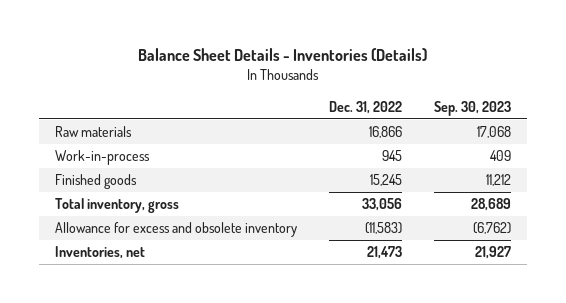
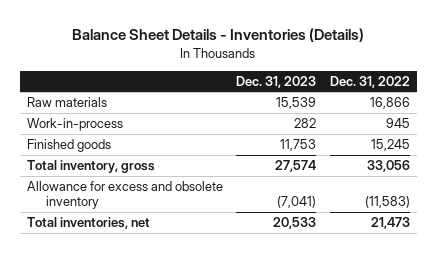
- | Dec. 31, 2022 | Sep. 30, 2023
+ | Dec. 31, 2023 | Dec. 31, 2022
- Inventories, net | 21,473 | 21,927
+ Total inventories, net | 20,533 | 21,473

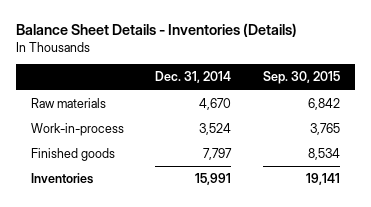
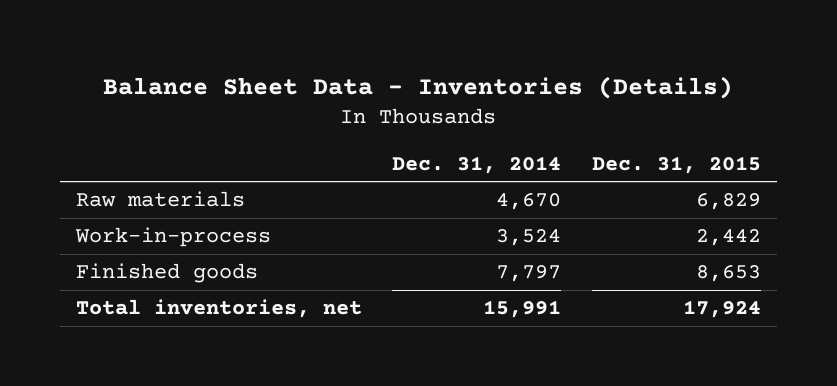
- Balance Sheet Details - Inventories (Details)
+ Balance Sheet Data - Inventories (Details)
- | Dec. 31, 2014 | Sep. 30, 2015
+ | Dec. 31, 2014 | Dec. 31, 2015
- Inventories | 15,991 | 19,141
+ Total inventories, net | 15,991 | 17,924

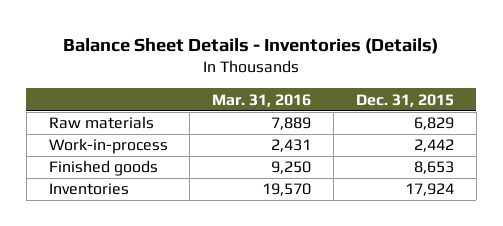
- Balance Sheet Data - Inventories (Details)
+ Balance Sheet Details - Inventories (Details)
- | Dec. 31, 2014 | Dec. 31, 2015
+ | Mar. 31, 2016 | Dec. 31, 2015
- Total inventories, net | 15,991 | 17,924
+ Inventories | 19,570 | 17,924

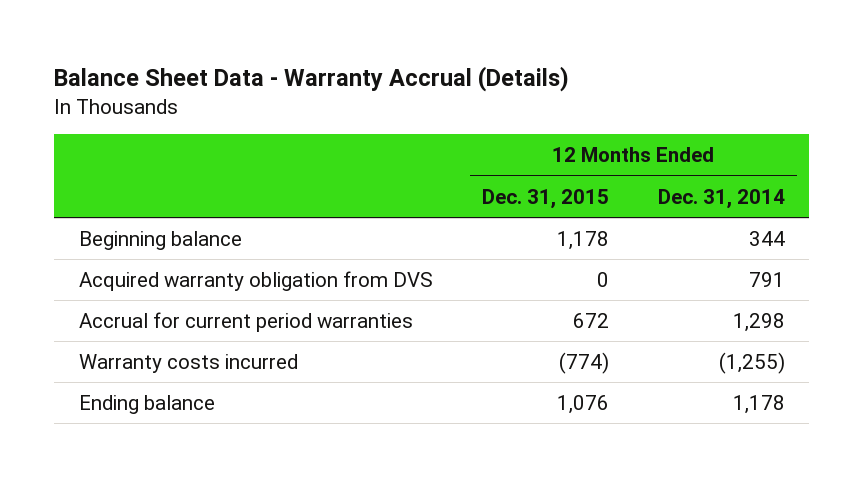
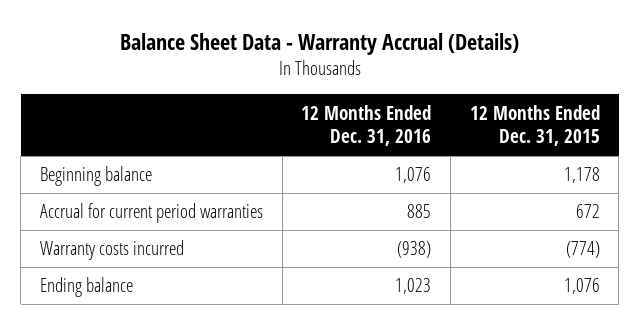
- | 12 Months Ended Dec. 31, 2015 | 12 Months Ended Dec. 31, 2014
+ | 12 Months Ended Dec. 31, 2016 | 12 Months Ended Dec. 31, 2015
- Acquired warranty obligation from DVS | 0 | 791

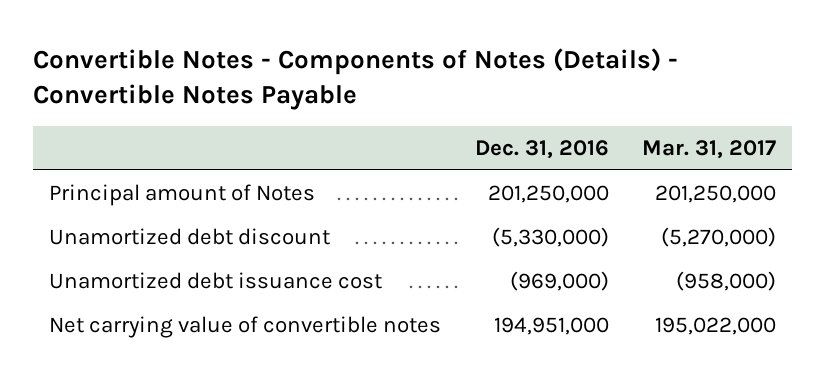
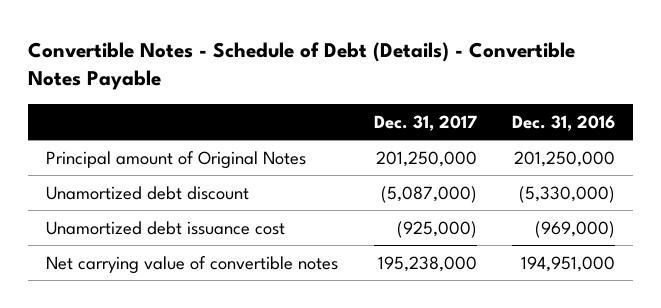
- Convertible Notes - Components of Notes (Details) - Convertible Notes Payable
+ Convertible Notes - Schedule of Debt (Details) - Convertible Notes Payable
- | Dec. 31, 2016 | Mar. 31, 2017
+ | Dec. 31, 2017 | Dec. 31, 2016
- Principal amount of Notes | 201,250,000 | 201,250,000
+ Principal amount of Original Notes | 201,250,000 | 201,250,000

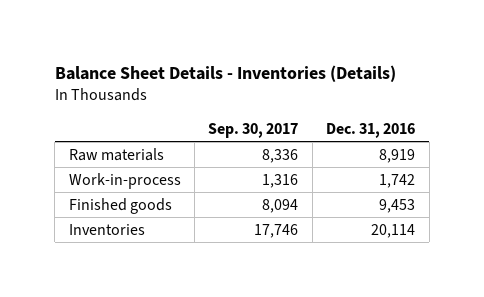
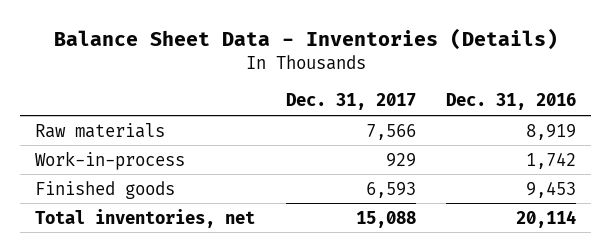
- Balance Sheet Details - Inventories (Details)
+ Balance Sheet Data - Inventories (Details)
- | Sep. 30, 2017 | Dec. 31, 2016
+ | Dec. 31, 2017 | Dec. 31, 2016
- Inventories | 17,746 | 20,114
+ Total inventories, net | 15,088 | 20,114

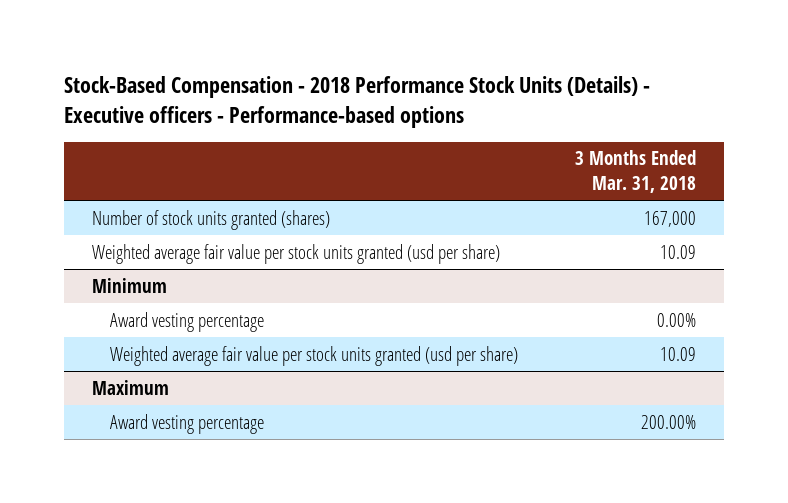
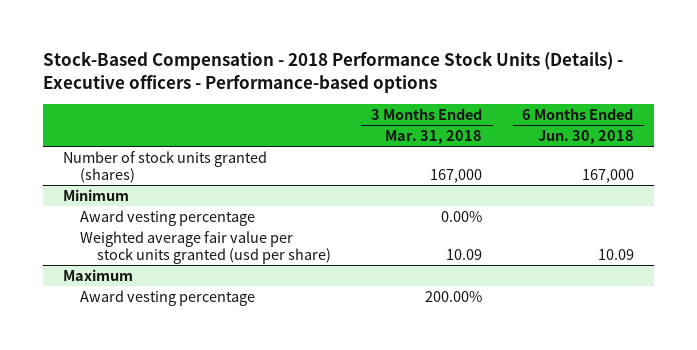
- | 3 Months Ended Mar. 31, 2018
+ | 3 Months Ended Mar. 31, 2018 | 6 Months Ended Jun. 30, 2018
- Weighted average fair value per stock units granted (usd per share) | 10.09

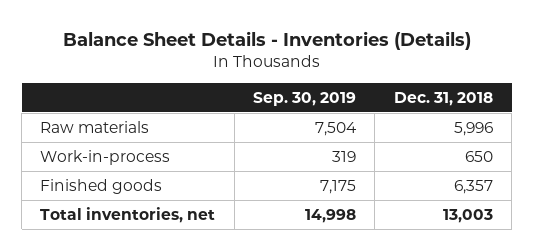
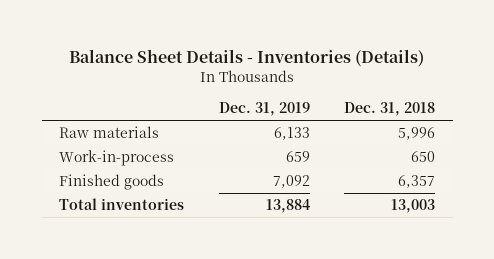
- | Sep. 30, 2019 | Dec. 31, 2018
+ | Dec. 31, 2019 | Dec. 31, 2018
- Total inventories, net | 14,998 | 13,003
+ Total inventories | 13,884 | 13,003

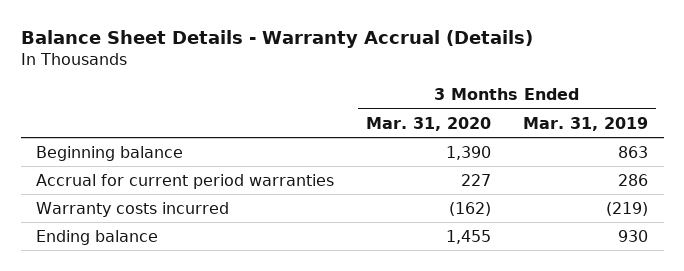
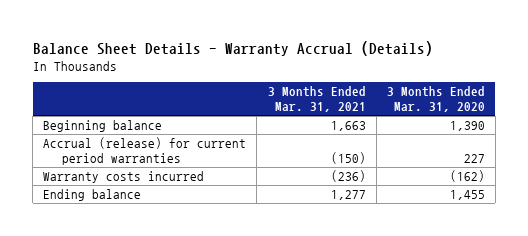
- | 3 Months Ended Mar. 31, 2020 | 3 Months Ended Mar. 31, 2019
+ | 3 Months Ended Mar. 31, 2021 | 3 Months Ended Mar. 31, 2020
- Accrual for current period warranties | 227 | 286
+ Accrual (release) for current period warranties | (150) | 227

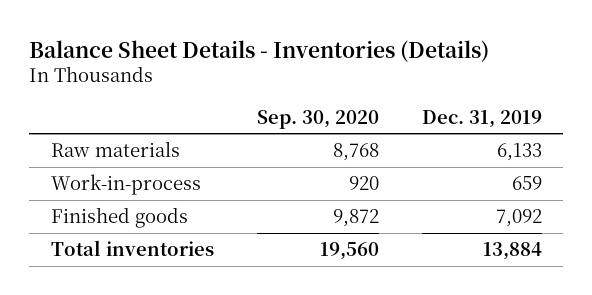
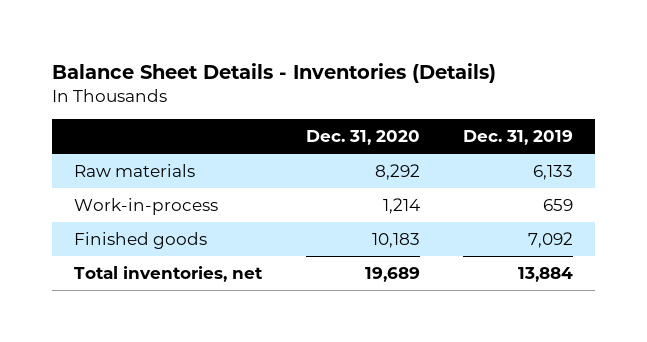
- | Sep. 30, 2020 | Dec. 31, 2019
+ | Dec. 31, 2020 | Dec. 31, 2019
- Total inventories | 19,560 | 13,884
+ Total inventories, net | 19,689 | 13,884

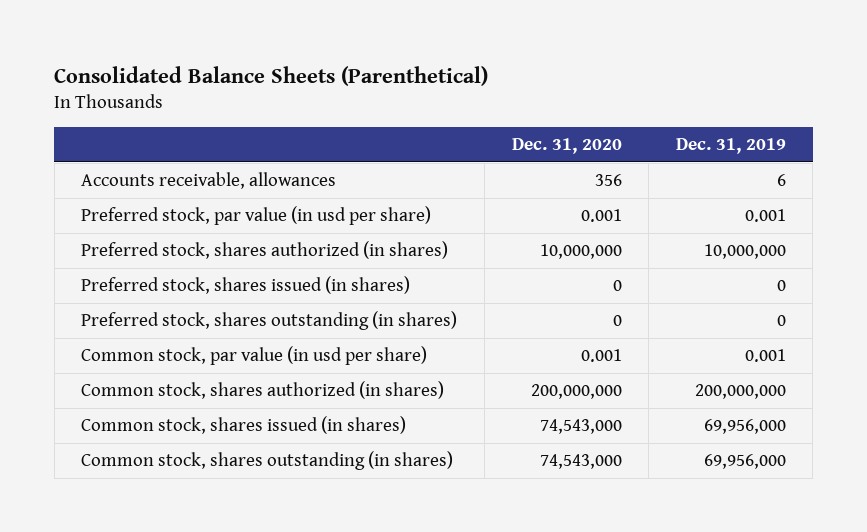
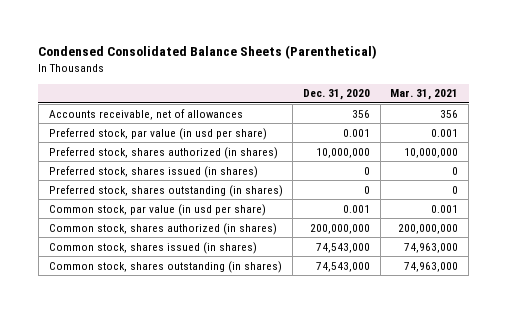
- Consolidated Balance Sheets (Parenthetical)
+ Condensed Consolidated Balance Sheets (Parenthetical)
- | Dec. 31, 2020 | Dec. 31, 2019
+ | Dec. 31, 2020 | Mar. 31, 2021
- Accounts receivable, allowances | 356 | 6
+ Accounts receivable, net of allowances | 356 | 356

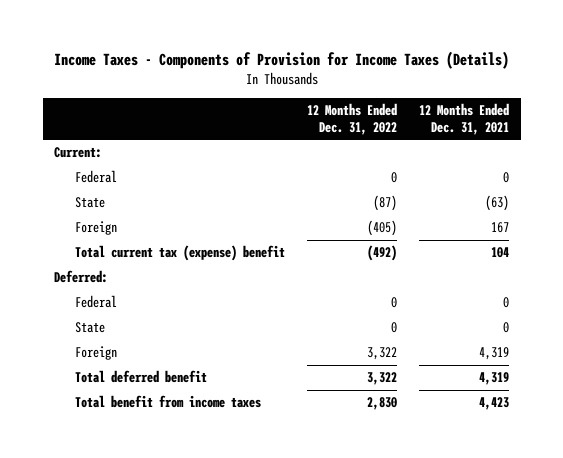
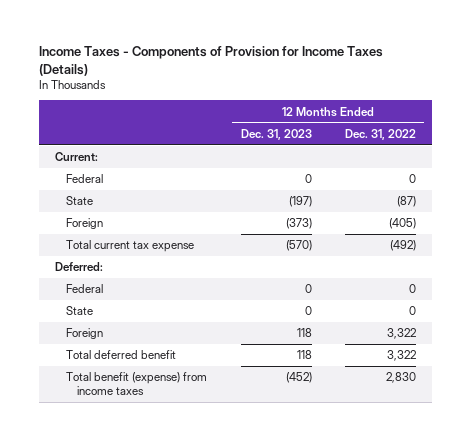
- | 12 Months Ended Dec. 31, 2022 | 12 Months Ended Dec. 31, 2021
+ | 12 Months Ended Dec. 31, 2023 | 12 Months Ended Dec. 31, 2022
- Total current tax (expense) benefit | (492) | 104
+ Total current tax expense | (570) | (492)
- Total benefit from income taxes | 2,830 | 4,423
+ Total benefit (expense) from income taxes | (452) | 2,830

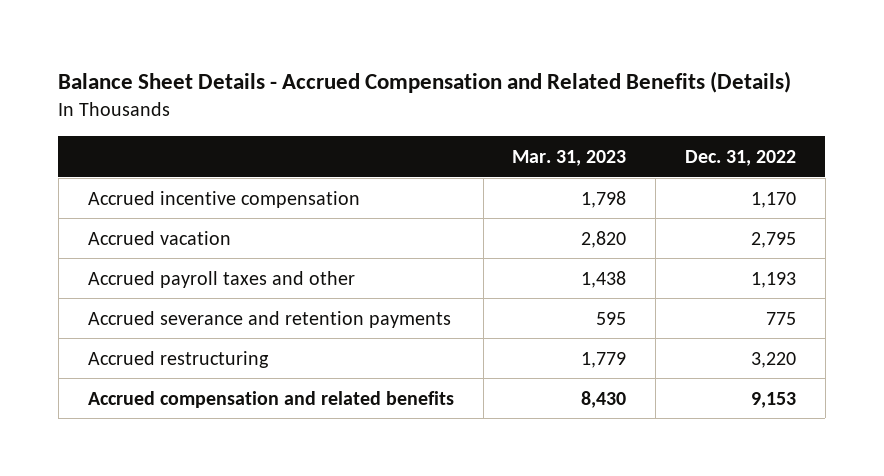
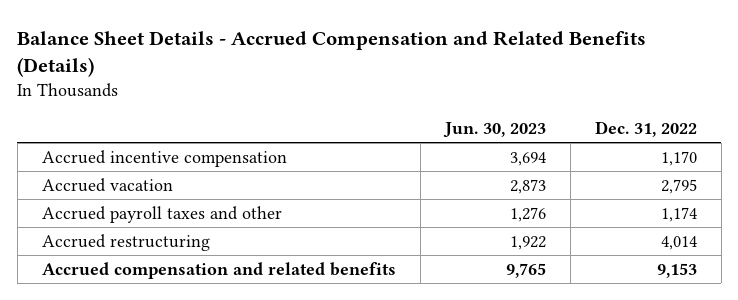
- | Mar. 31, 2023 | Dec. 31, 2022
+ | Jun. 30, 2023 | Dec. 31, 2022
- Accrued payroll taxes and other | 1,438 | 1,193
- Accrued severance and retention payments | 595 | 775
- Accrued restructuring | 1,779 | 3,220
+ Accrued payroll taxes and other | 1,276 | 1,174
+ Accrued restructuring | 1,922 | 4,014

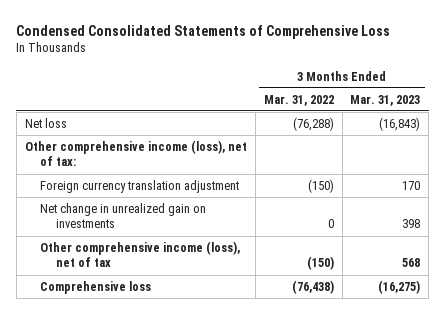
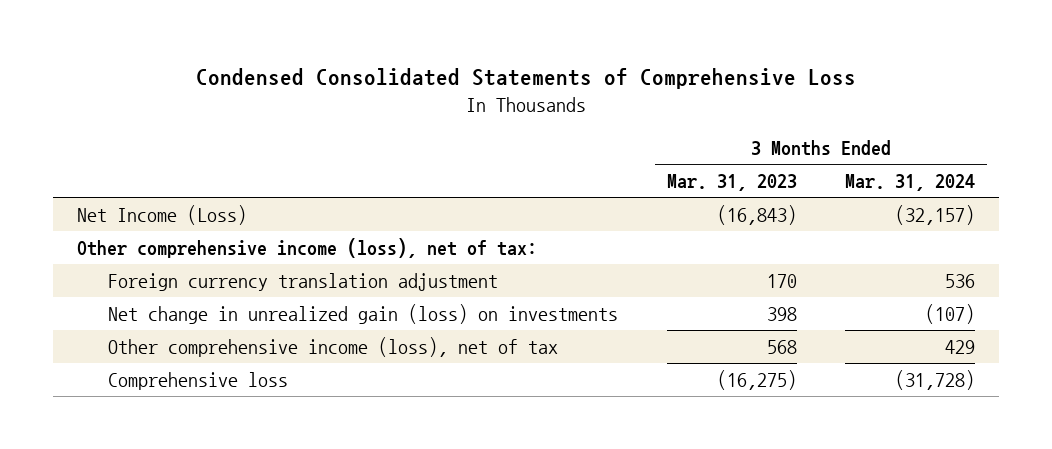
- | 3 Months Ended Mar. 31, 2022 | 3 Months Ended Mar. 31, 2023
+ | 3 Months Ended Mar. 31, 2023 | 3 Months Ended Mar. 31, 2024
- Net loss | (76,288) | (16,843)
+ Net Income (Loss) | (16,843) | (32,157)
- Net change in unrealized gain on investments | 0 | 398
+ Net change in unrealized gain (loss) on investments | 398 | (107)

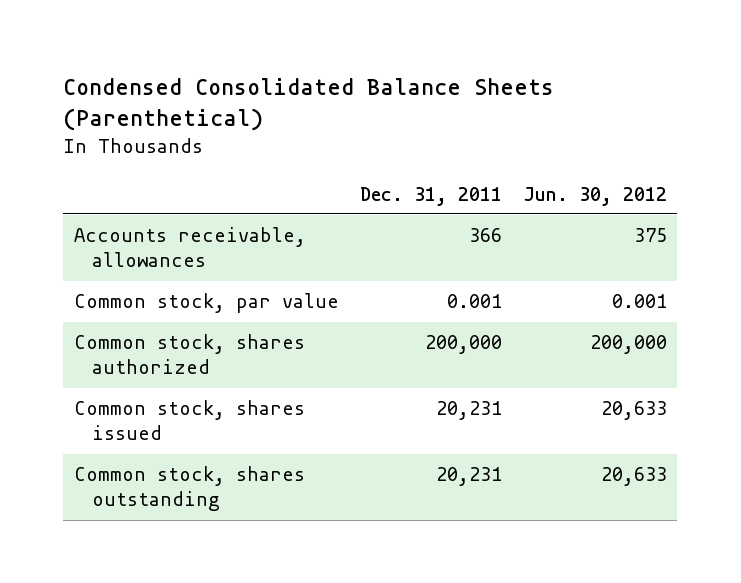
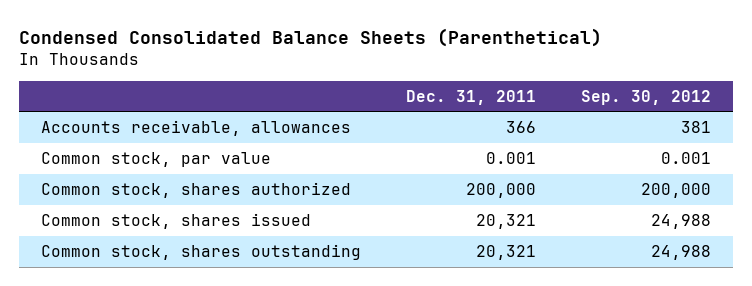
- | Dec. 31, 2011 | Jun. 30, 2012
+ | Dec. 31, 2011 | Sep. 30, 2012
- Common stock, shares issued | 20,231 | 20,633
- Common stock, shares outstanding | 20,231 | 20,633
+ Common stock, shares issued | 20,321 | 24,988
+ Common stock, shares outstanding | 20,321 | 24,988

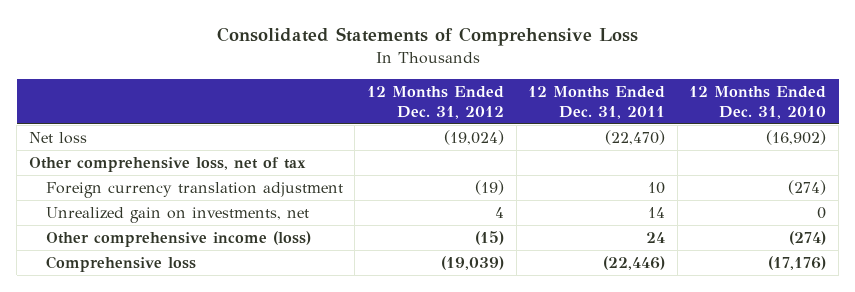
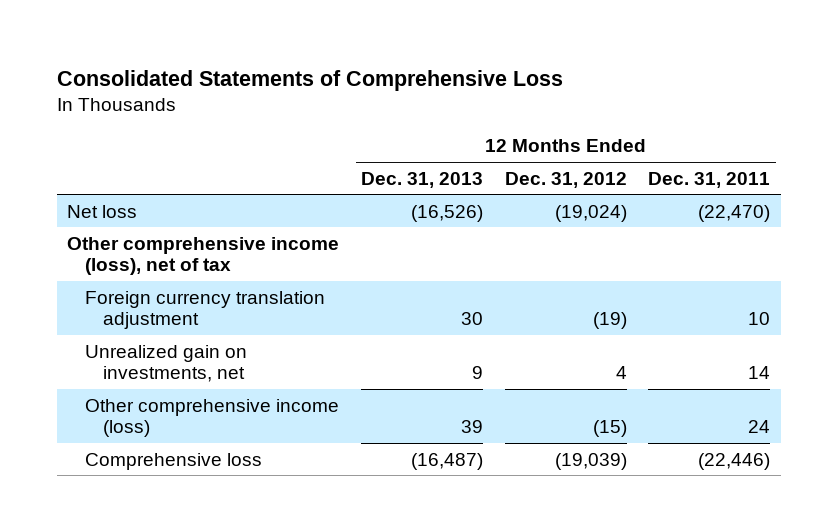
- | 12 Months Ended Dec. 31, 2012 | 12 Months Ended Dec. 31, 2011 | 12 Months Ended Dec. 31, 2010
+ | 12 Months Ended Dec. 31, 2013 | 12 Months Ended Dec. 31, 2012 | 12 Months Ended Dec. 31, 2011
- Other comprehensive loss, net of tax
+ Other comprehensive income (loss), net of tax

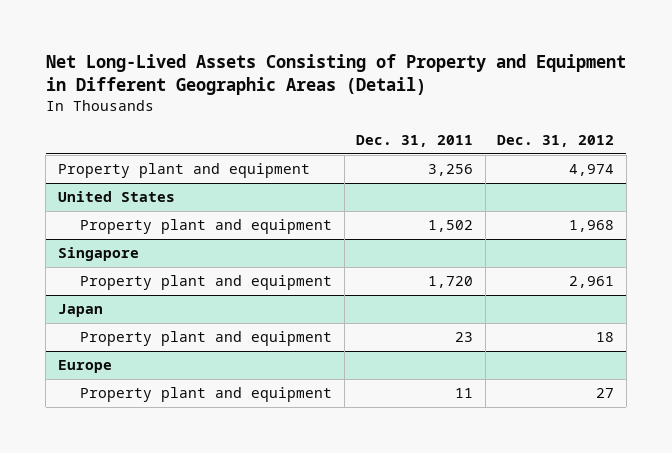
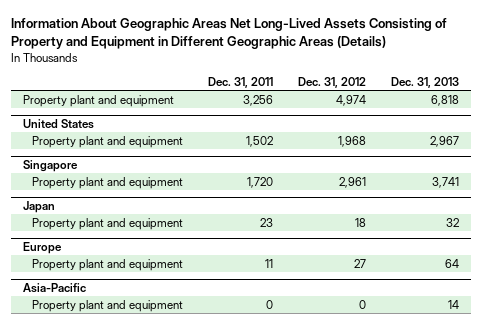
- Net Long-Lived Assets Consisting of Property and Equipment in Different Geographic Areas (Detail)
+ Information About Geographic Areas Net Long-Lived Assets Consisting of Property and Equipment in Different Geographic Areas (Details)
- | Dec. 31, 2011 | Dec. 31, 2012
+ | Dec. 31, 2011 | Dec. 31, 2012 | Dec. 31, 2013
+ Asia-Pacific
+ Property plant and equipment | 0 | 0 | 14

